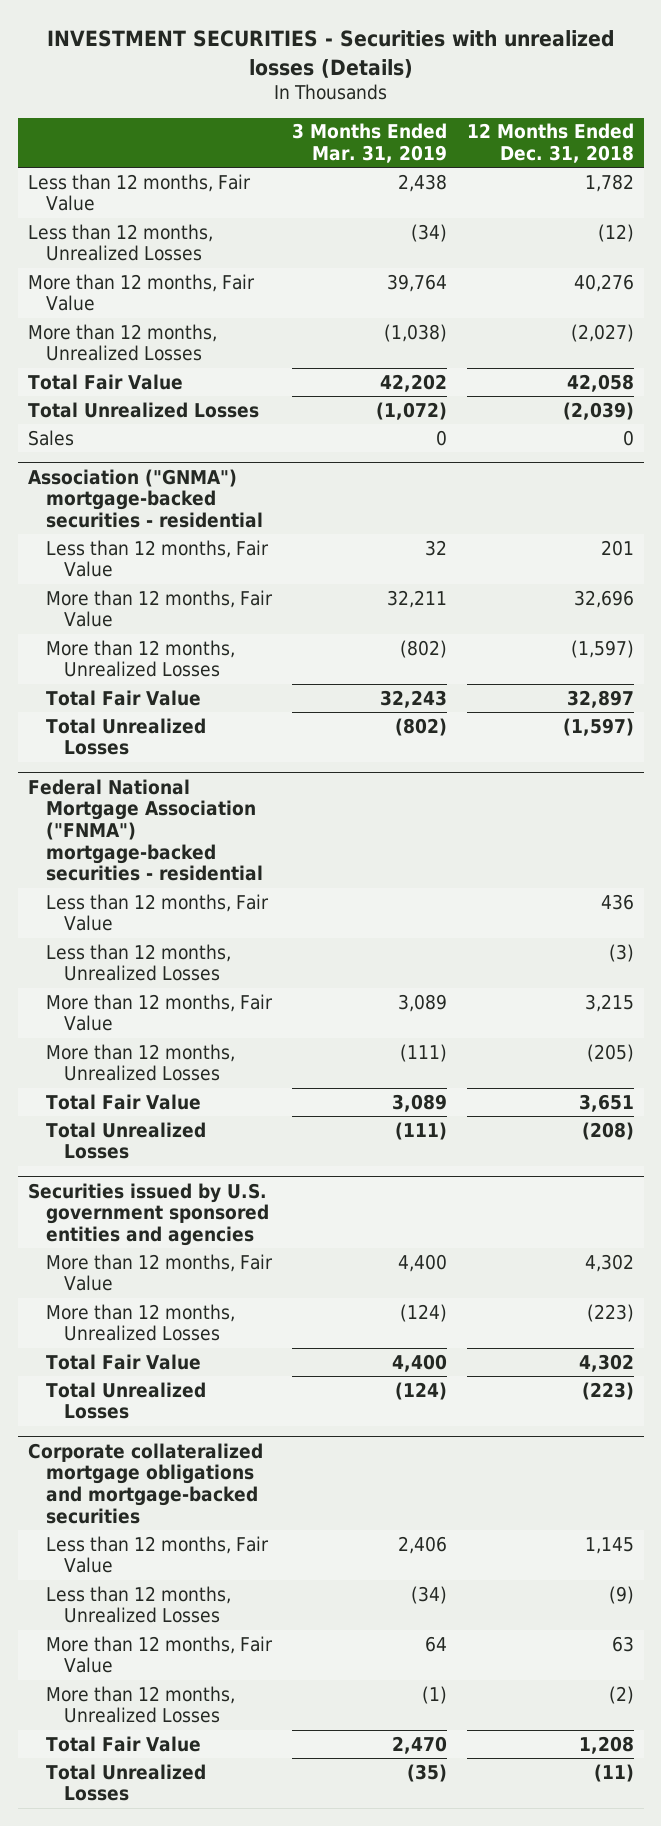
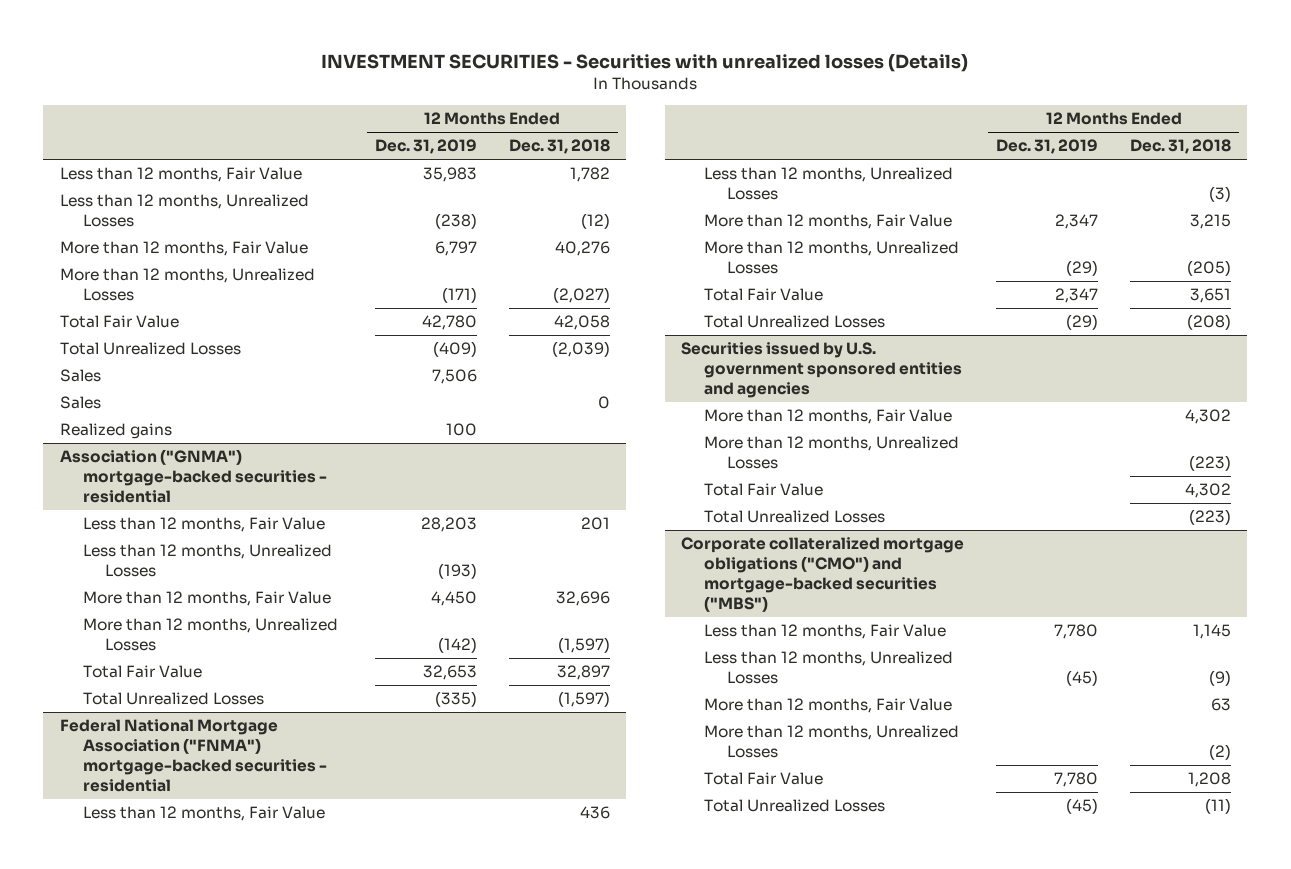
- | 3 Months Ended Mar. 31, 2019 | 12 Months Ended Dec. 31, 2018
+ | 12 Months Ended Dec. 31, 2019 | 12 Months Ended Dec. 31, 2018
+ Sales | 7,506 |
+ Realized gains | 100 |
@ Association ("GNMA") mortgage-backed securities - residential
+ Less than 12 months, Unrealized Losses | (193) |
- Corporate collateralized mortgage obligations and mortgage-backed securities
+ Corporate collateralized mortgage obligations ("CMO") and mortgage-backed securities ("MBS")

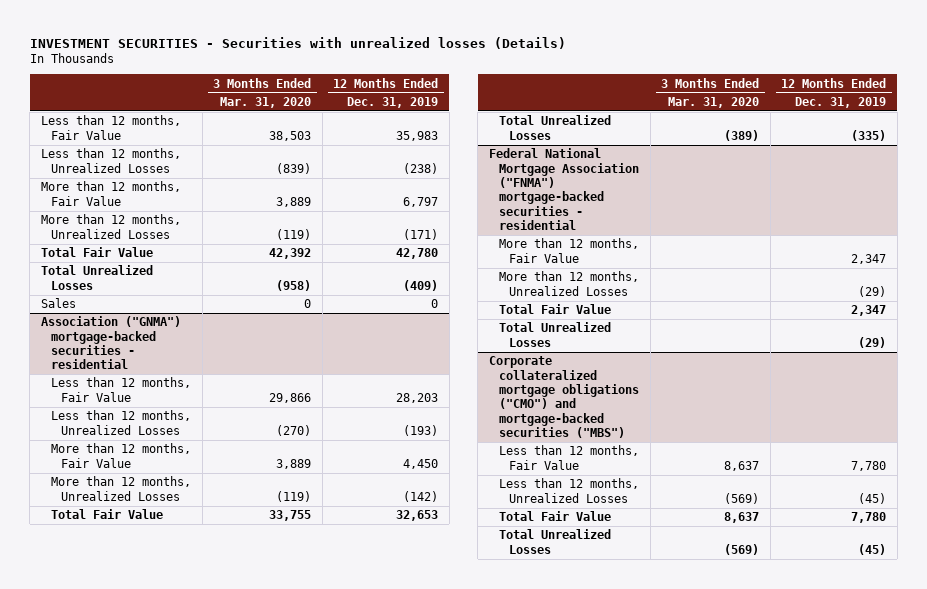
- | 12 Months Ended Dec. 31, 2019 | 12 Months Ended Dec. 31, 2018
+ | 3 Months Ended Mar. 31, 2020 | 12 Months Ended Dec. 31, 2019
- Sales | 7,506 |
- Sales | | 0
- Realized gains | 100 |
+ Sales | 0 | 0
@ Federal National Mortgage Association ("FNMA") mortgage-backed securities - residential
- Less than 12 months, Fair Value | | 436
- Less than 12 months, Unrealized Losses | | (3)
- Securities issued by U.S. government sponsored entities and agencies
- More than 12 months, Fair Value | | 4,302
- More than 12 months, Unrealized Losses | | (223)
- Total Fair Value | | 4,302
- Total Unrealized Losses | | (223)
@ Corporate collateralized mortgage obligations ("CMO") and mortgage-backed securities ("MBS")
- More than 12 months, Fair Value | | 63
- More than 12 months, Unrealized Losses | | (2)

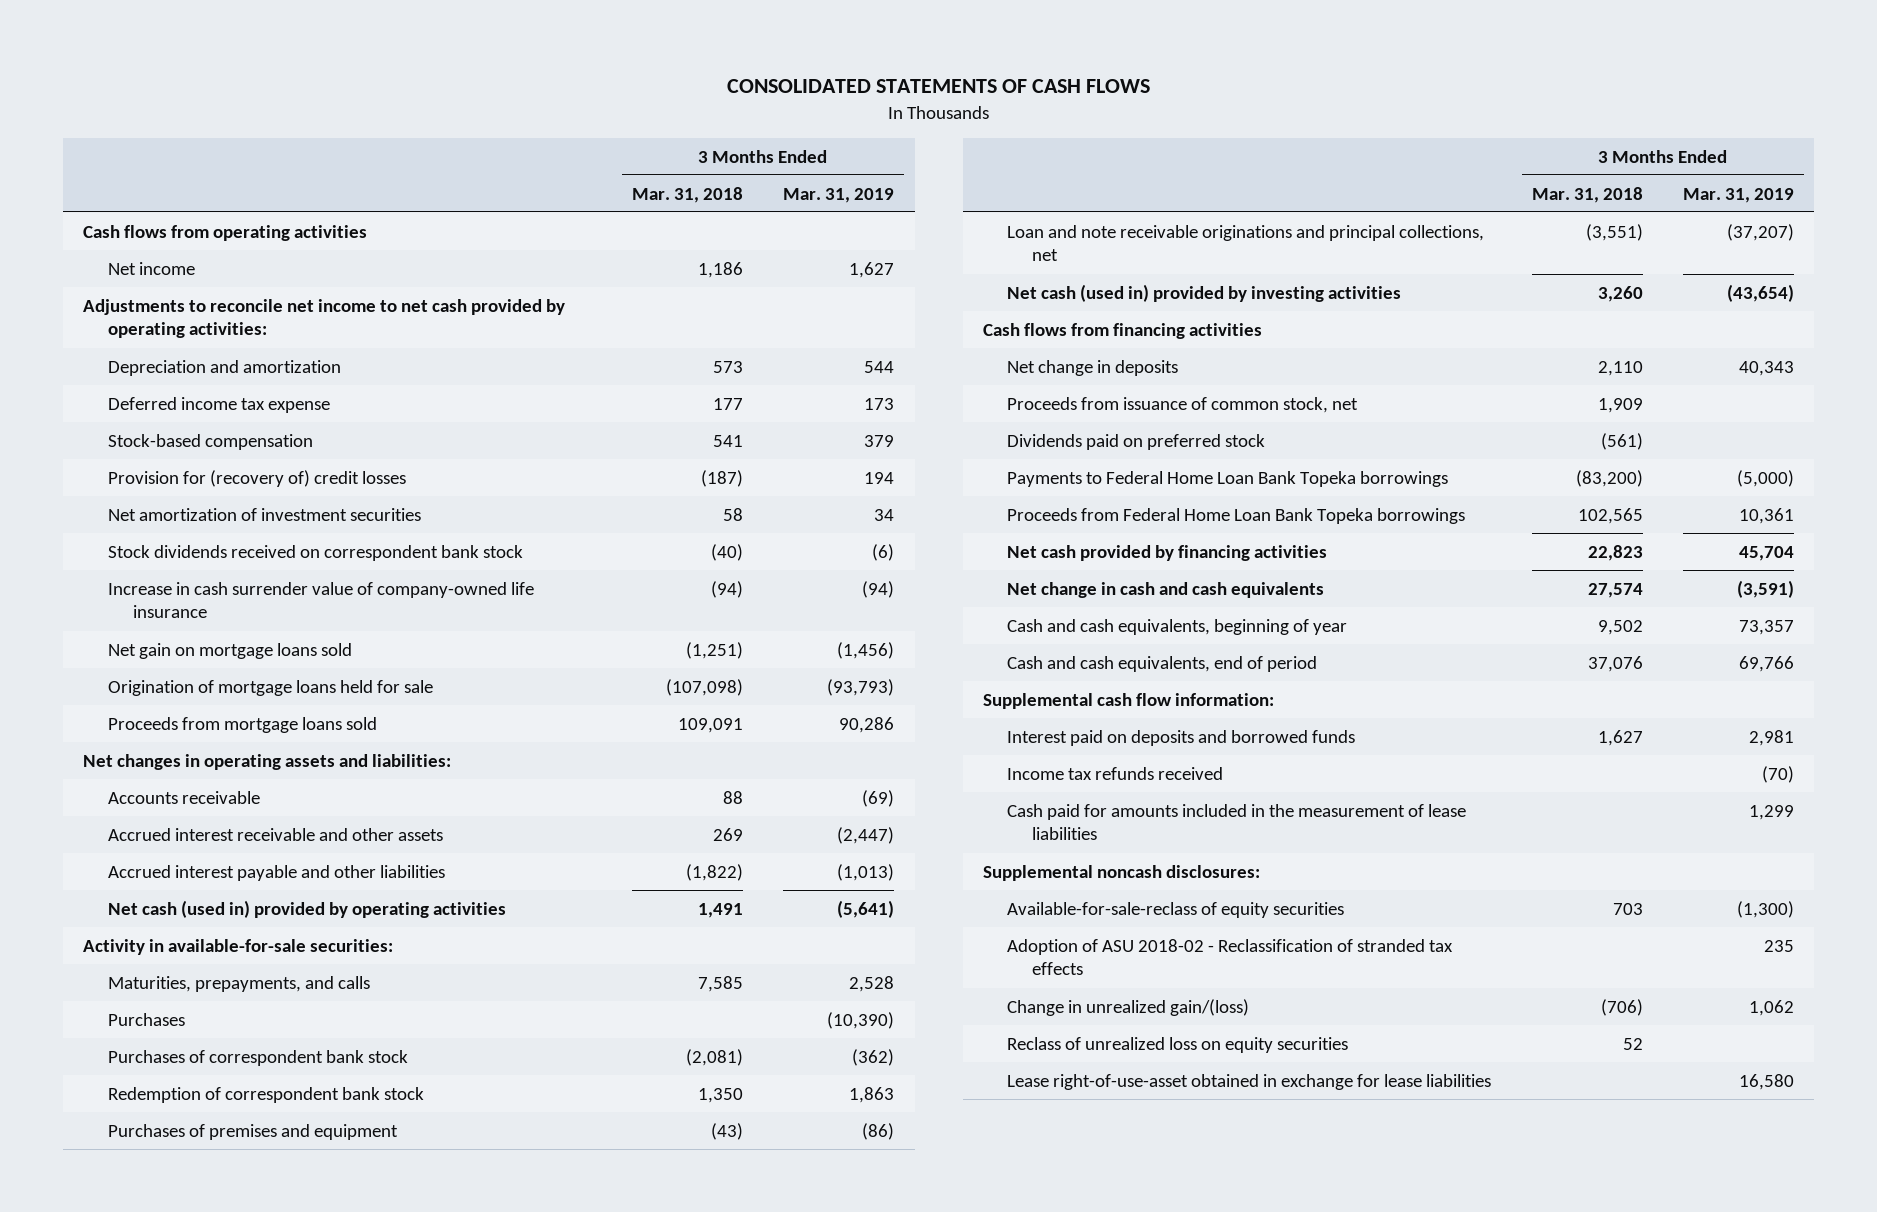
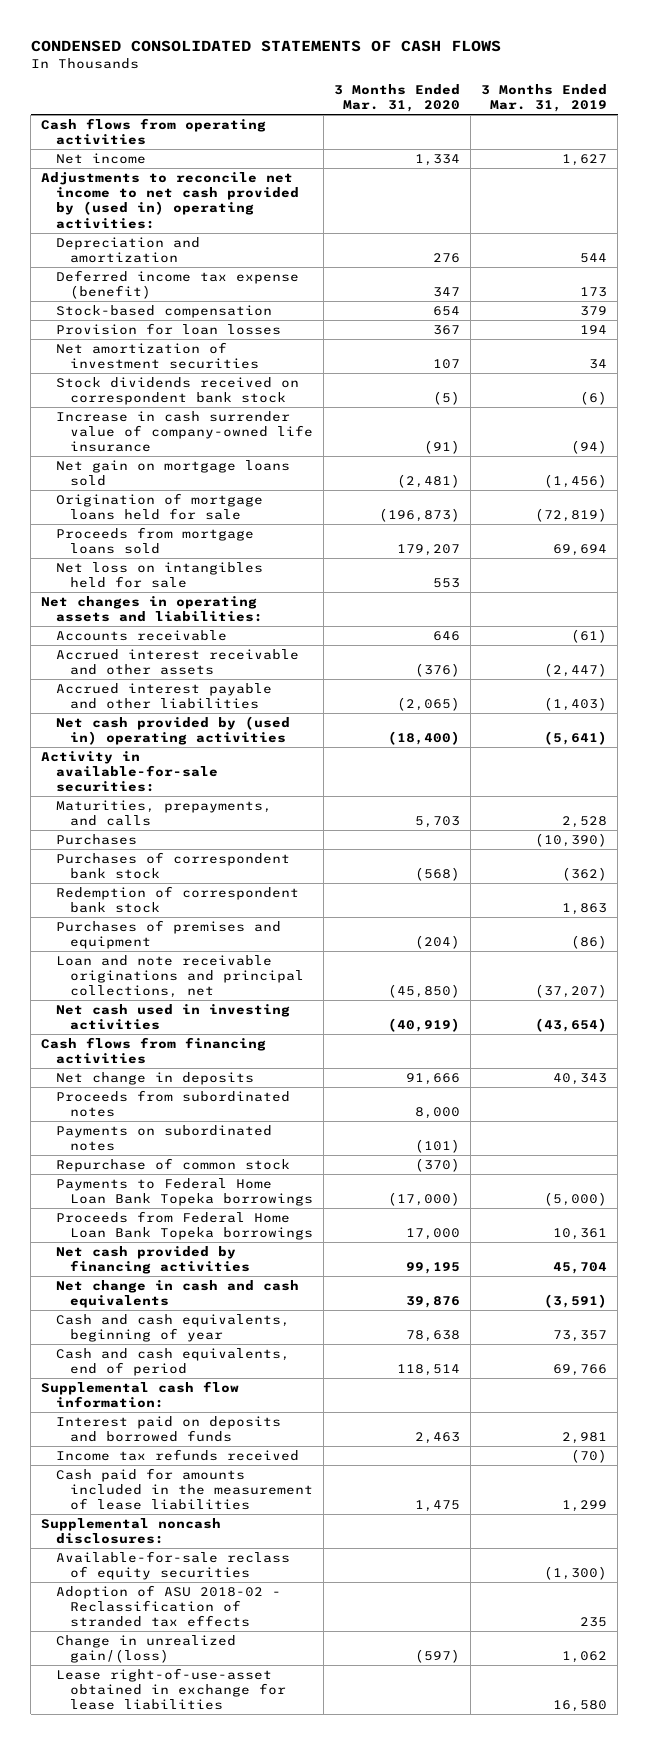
- CONSOLIDATED STATEMENTS OF CASH FLOWS
+ CONDENSED CONSOLIDATED STATEMENTS OF CASH FLOWS
- | 3 Months Ended Mar. 31, 2018 | 3 Months Ended Mar. 31, 2019
+ | 3 Months Ended Mar. 31, 2020 | 3 Months Ended Mar. 31, 2019
- Adjustments to reconcile net income to net cash provided by operating activities:
+ Adjustments to reconcile net income to net cash provided by (used in) operating activities:
- Deferred income tax expense | 177 | 173
+ Deferred income tax expense (benefit) | 347 | 173
- Provision for (recovery of) credit losses | (187) | 194
+ Provision for loan losses | 367 | 194
- Origination of mortgage loans held for sale | (107,098) | (93,793)
- Proceeds from mortgage loans sold | 109,091 | 90,286
+ Origination of mortgage loans held for sale | (196,873) | (72,819)
+ Proceeds from mortgage loans sold | 179,207 | 69,694
+ Net loss on intangibles held for sale | 553 |
- Accounts receivable | 88 | (69)
+ Accounts receivable | 646 | (61)
- Accrued interest payable and other liabilities | (1,822) | (1,013)
- Net cash (used in) provided by operating activities | 1,491 | (5,641)
+ Accrued interest payable and other liabilities | (2,065) | (1,403)
+ Net cash provided by (used in) operating activities | (18,400) | (5,641)
- Net cash (used in) provided by investing activities | 3,260 | (43,654)
+ Net cash used in investing activities | (40,919) | (43,654)
- Proceeds from issuance of common stock, net | 1,909 |
- Dividends paid on preferred stock | (561) |
+ Proceeds from subordinated notes | 8,000 |
+ Payments on subordinated notes | (101) |
+ Repurchase of common stock | (370) |
- Available-for-sale-reclass of equity securities | 703 | (1,300)
+ Available-for-sale reclass of equity securities | | (1,300)
- Reclass of unrealized loss on equity securities | 52 |

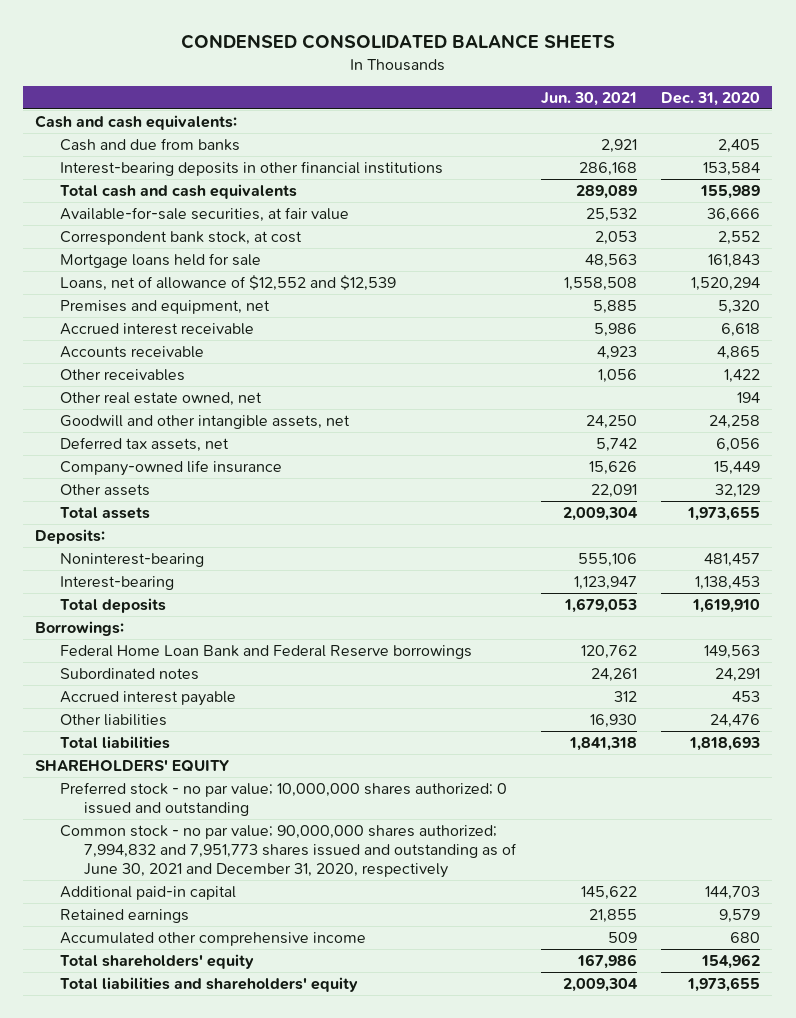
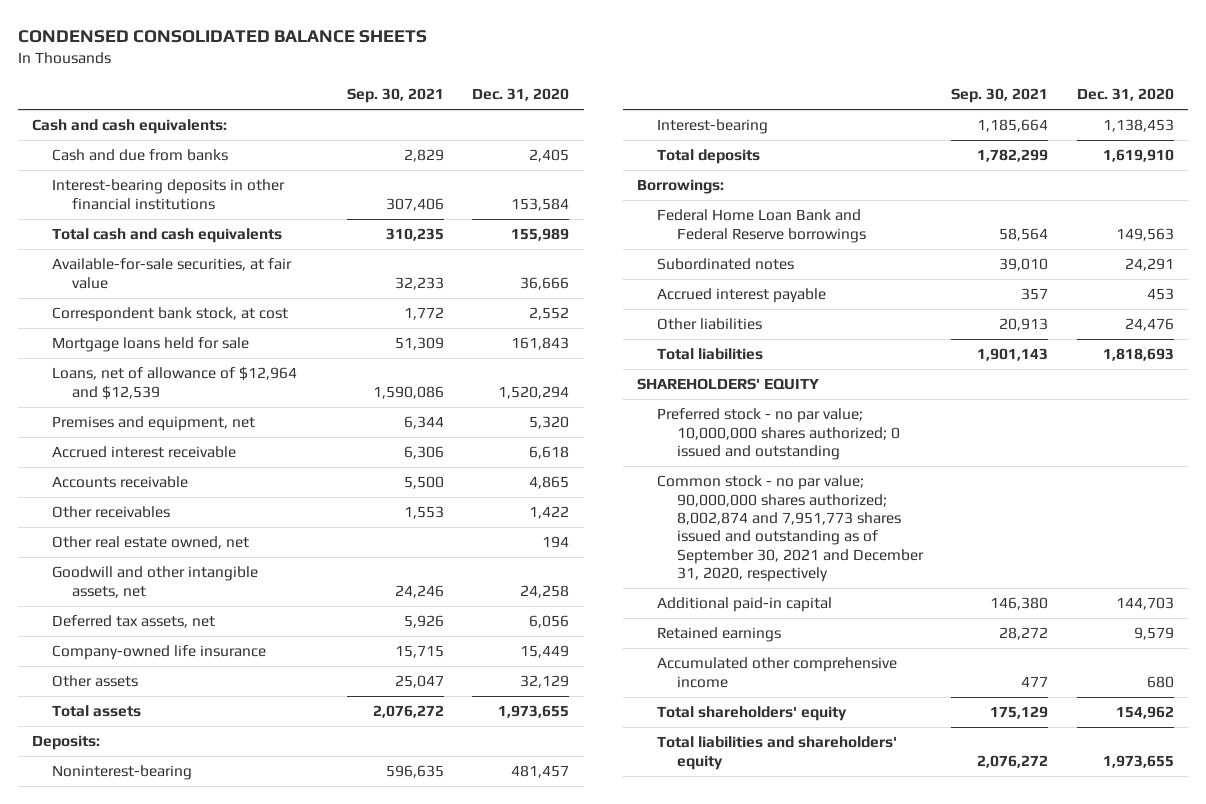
- | Jun. 30, 2021 | Dec. 31, 2020
+ | Sep. 30, 2021 | Dec. 31, 2020
- Loans, net of allowance of $12,552 and $12,539 | 1,558,508 | 1,520,294
+ Loans, net of allowance of $12,964 and $12,539 | 1,590,086 | 1,520,294
- Common stock - no par value; 90,000,000 shares authorized; 7,994,832 and 7,951,773 shares issued and outstanding as of June 30, 2021 and December 31, 2020, respectively
+ Common stock - no par value; 90,000,000 shares authorized; 8,002,874 and 7,951,773 shares issued and outstanding as of September 30, 2021 and December 31, 2020, respectively

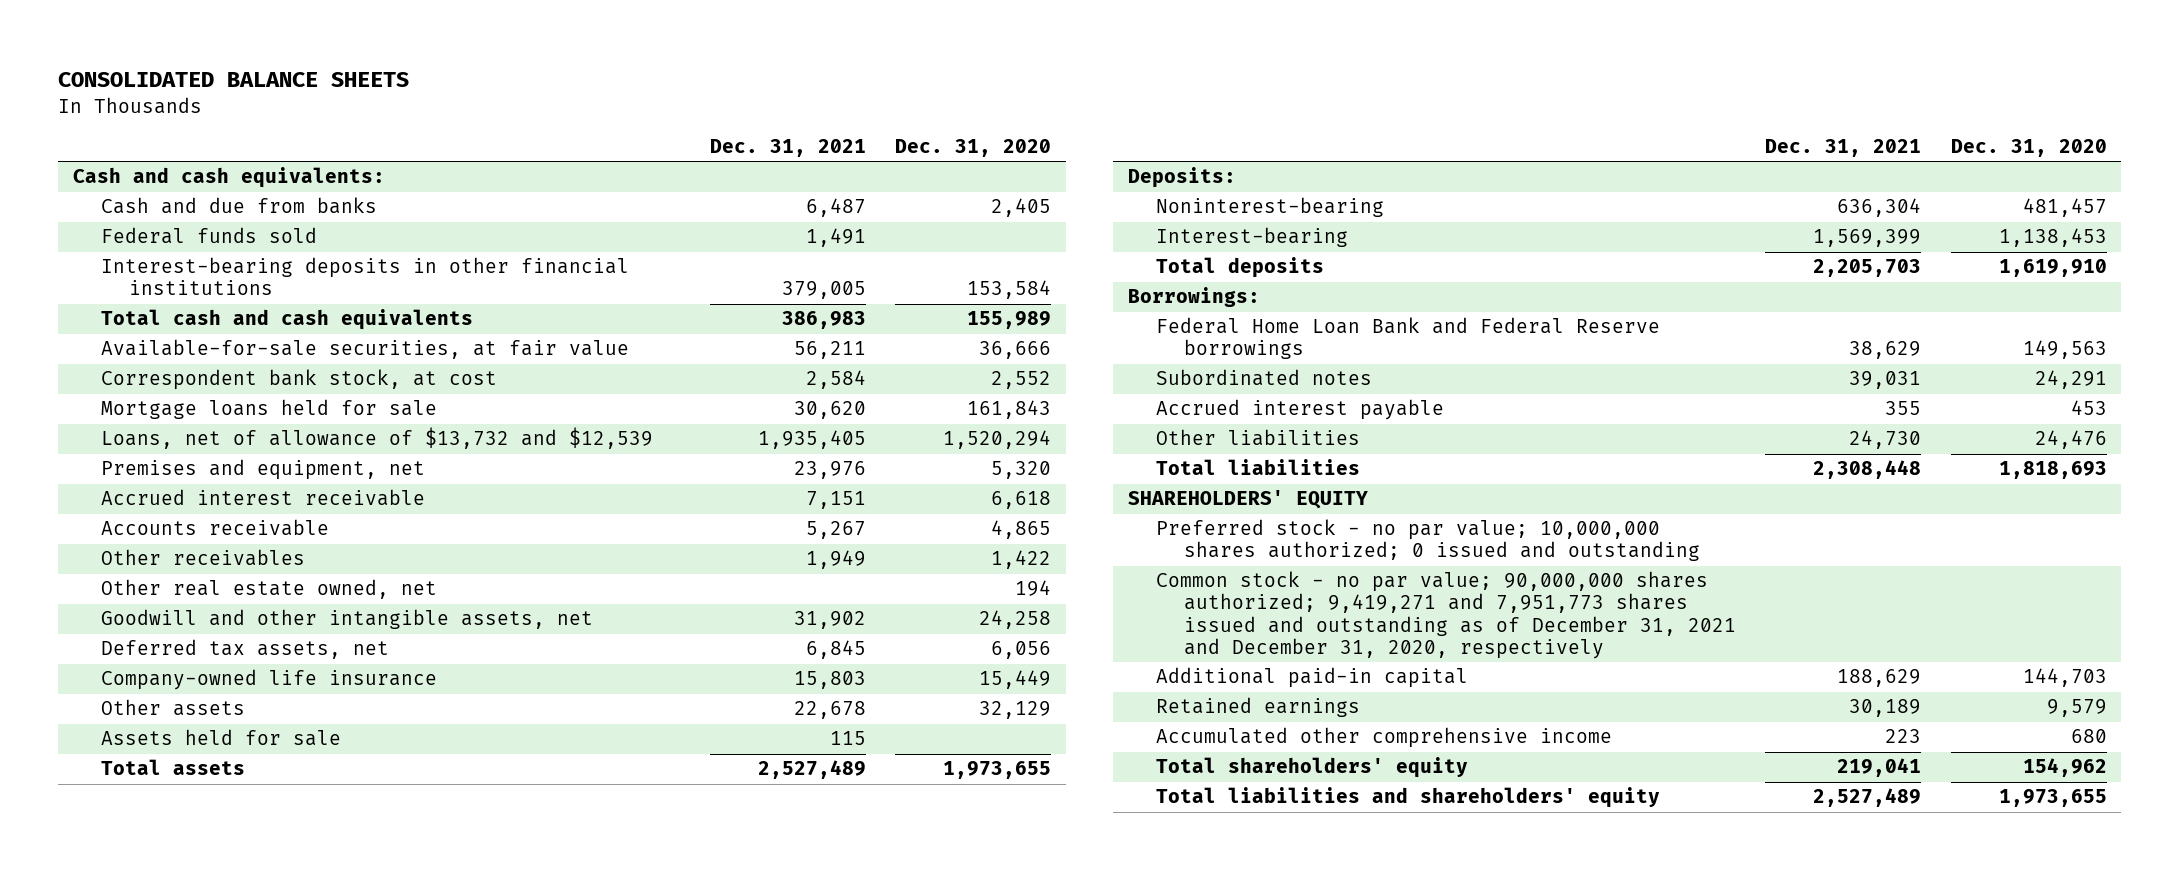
- CONDENSED CONSOLIDATED BALANCE SHEETS
+ CONSOLIDATED BALANCE SHEETS
- | Sep. 30, 2021 | Dec. 31, 2020
+ | Dec. 31, 2021 | Dec. 31, 2020
+ Federal funds sold | 1,491 |
- Loans, net of allowance of $12,964 and $12,539 | 1,590,086 | 1,520,294
+ Loans, net of allowance of $13,732 and $12,539 | 1,935,405 | 1,520,294
+ Assets held for sale | 115 |
- Common stock - no par value; 90,000,000 shares authorized; 8,002,874 and 7,951,773 shares issued and outstanding as of September 30, 2021 and December 31, 2020, respectively
+ Common stock - no par value; 90,000,000 shares authorized; 9,419,271 and 7,951,773 shares issued and outstanding as of December 31, 2021 and December 31, 2020, respectively

